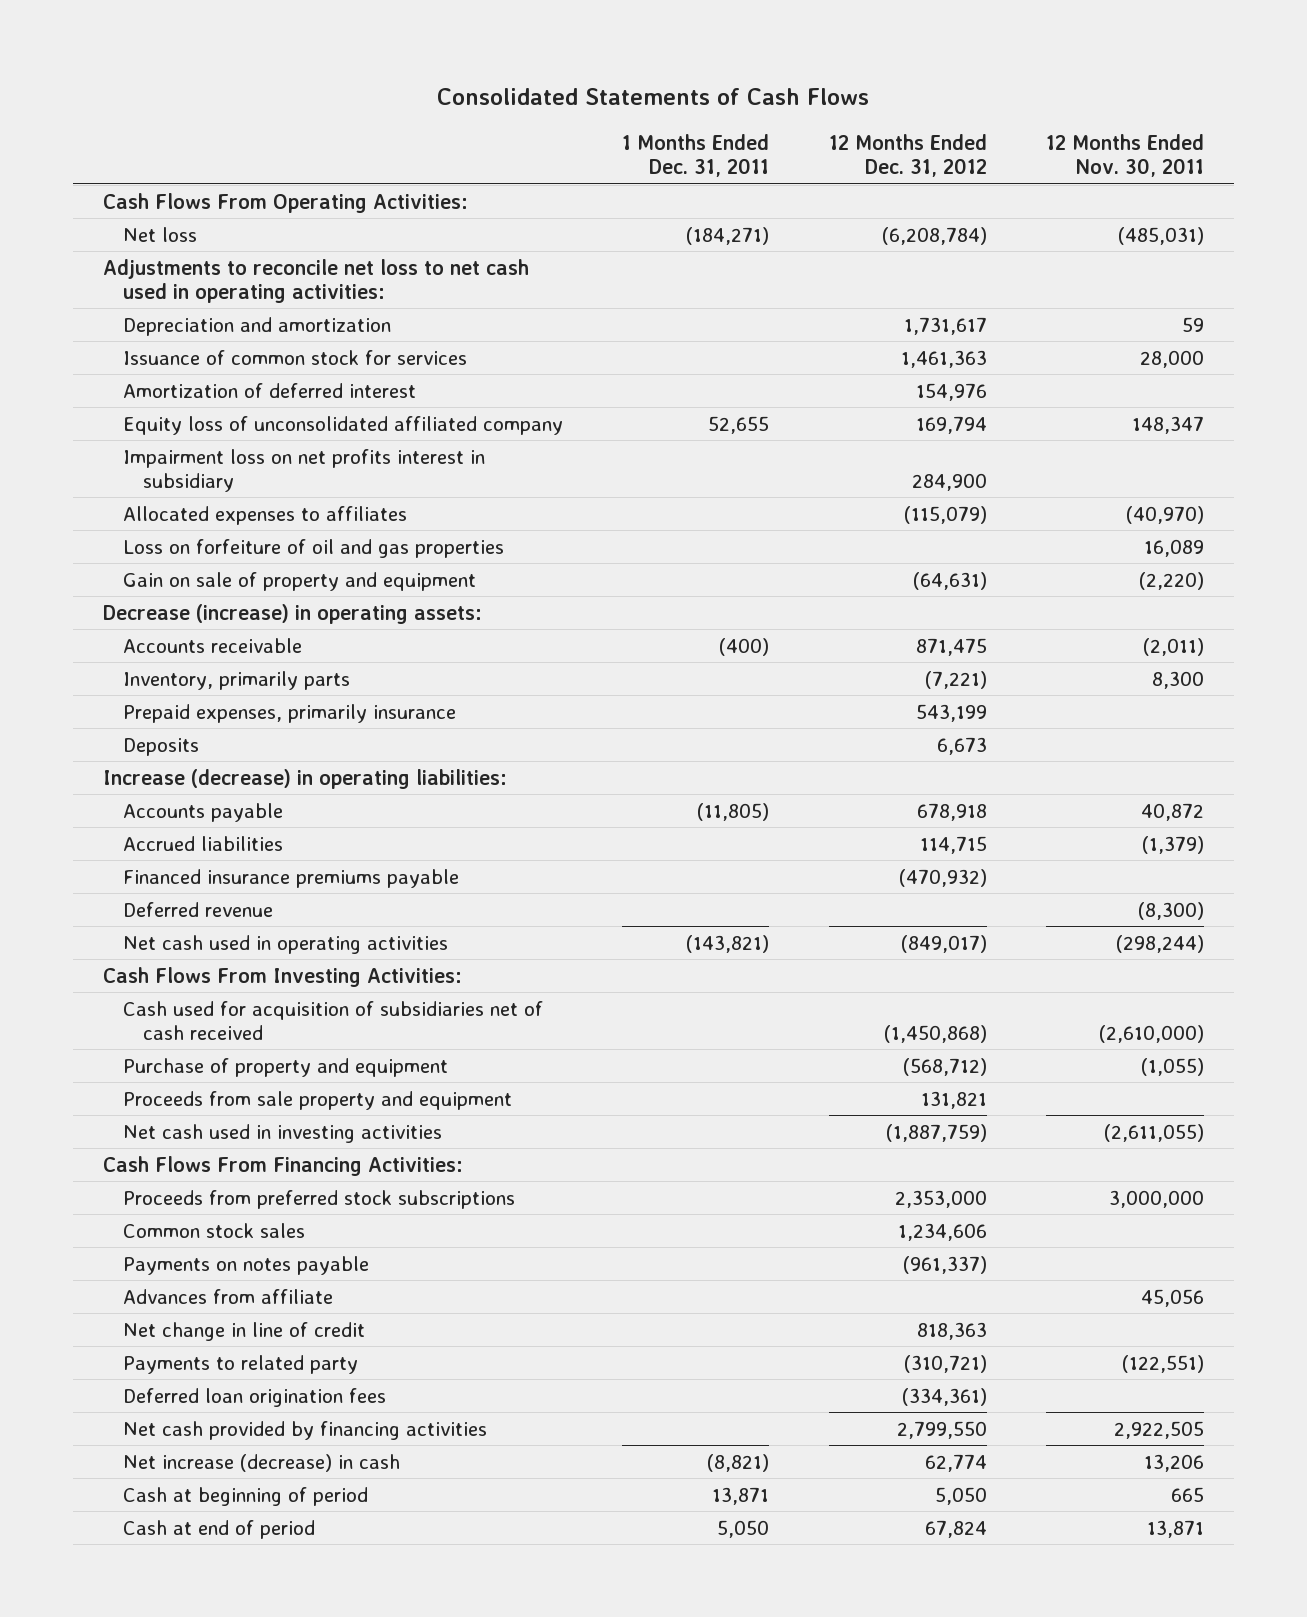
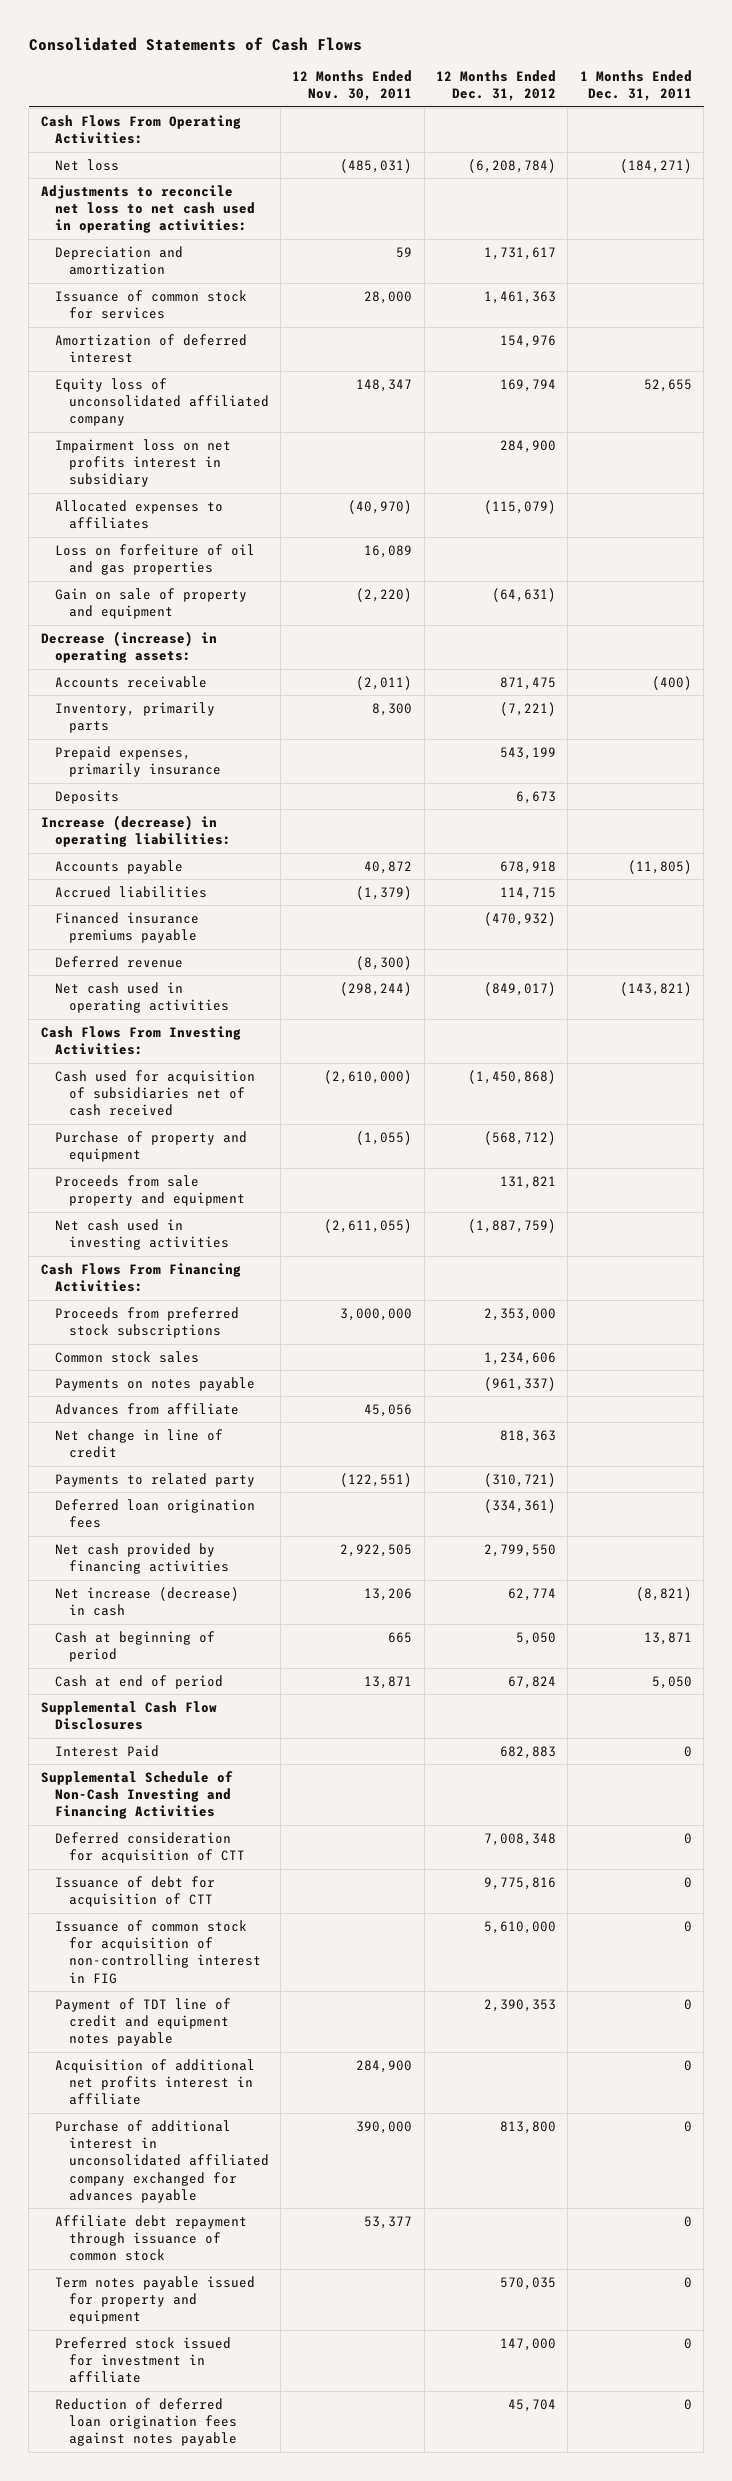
- | 1 Months Ended Dec. 31, 2011 | 12 Months Ended Dec. 31, 2012 | 12 Months Ended Nov. 30, 2011
+ | 12 Months Ended Nov. 30, 2011 | 12 Months Ended Dec. 31, 2012 | 1 Months Ended Dec. 31, 2011
+ Supplemental Cash Flow Disclosures
+ Interest Paid | | 682,883 | 0
+ Supplemental Schedule of Non-Cash Investing and Financing Activities
+ Deferred consideration for acquisition of CTT | | 7,008,348 | 0
+ Issuance of debt for acquisition of CTT | | 9,775,816 | 0
+ Issuance of common stock for acquisition of non-controlling interest in FIG | | 5,610,000 | 0
+ Payment of TDT line of credit and equipment notes payable | | 2,390,353 | 0
+ Acquisition of additional net profits interest in affiliate | 284,900 | | 0
+ Purchase of additional interest in unconsolidated affiliated company exchanged for advances payable | 390,000 | 813,800 | 0
+ Affiliate debt repayment through issuance of common stock | 53,377 | | 0
+ Term notes payable issued for property and equipment | | 570,035 | 0
+ Preferred stock issued for investment in affiliate | | 147,000 | 0
+ Reduction of deferred loan origination fees against notes payable | | 45,704 | 0

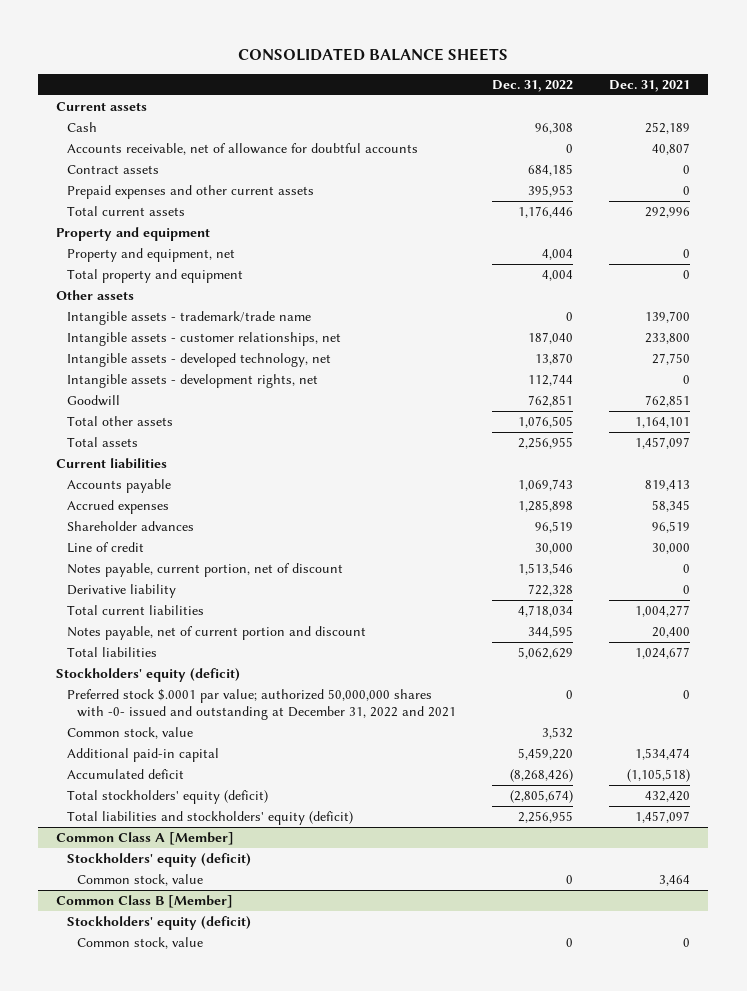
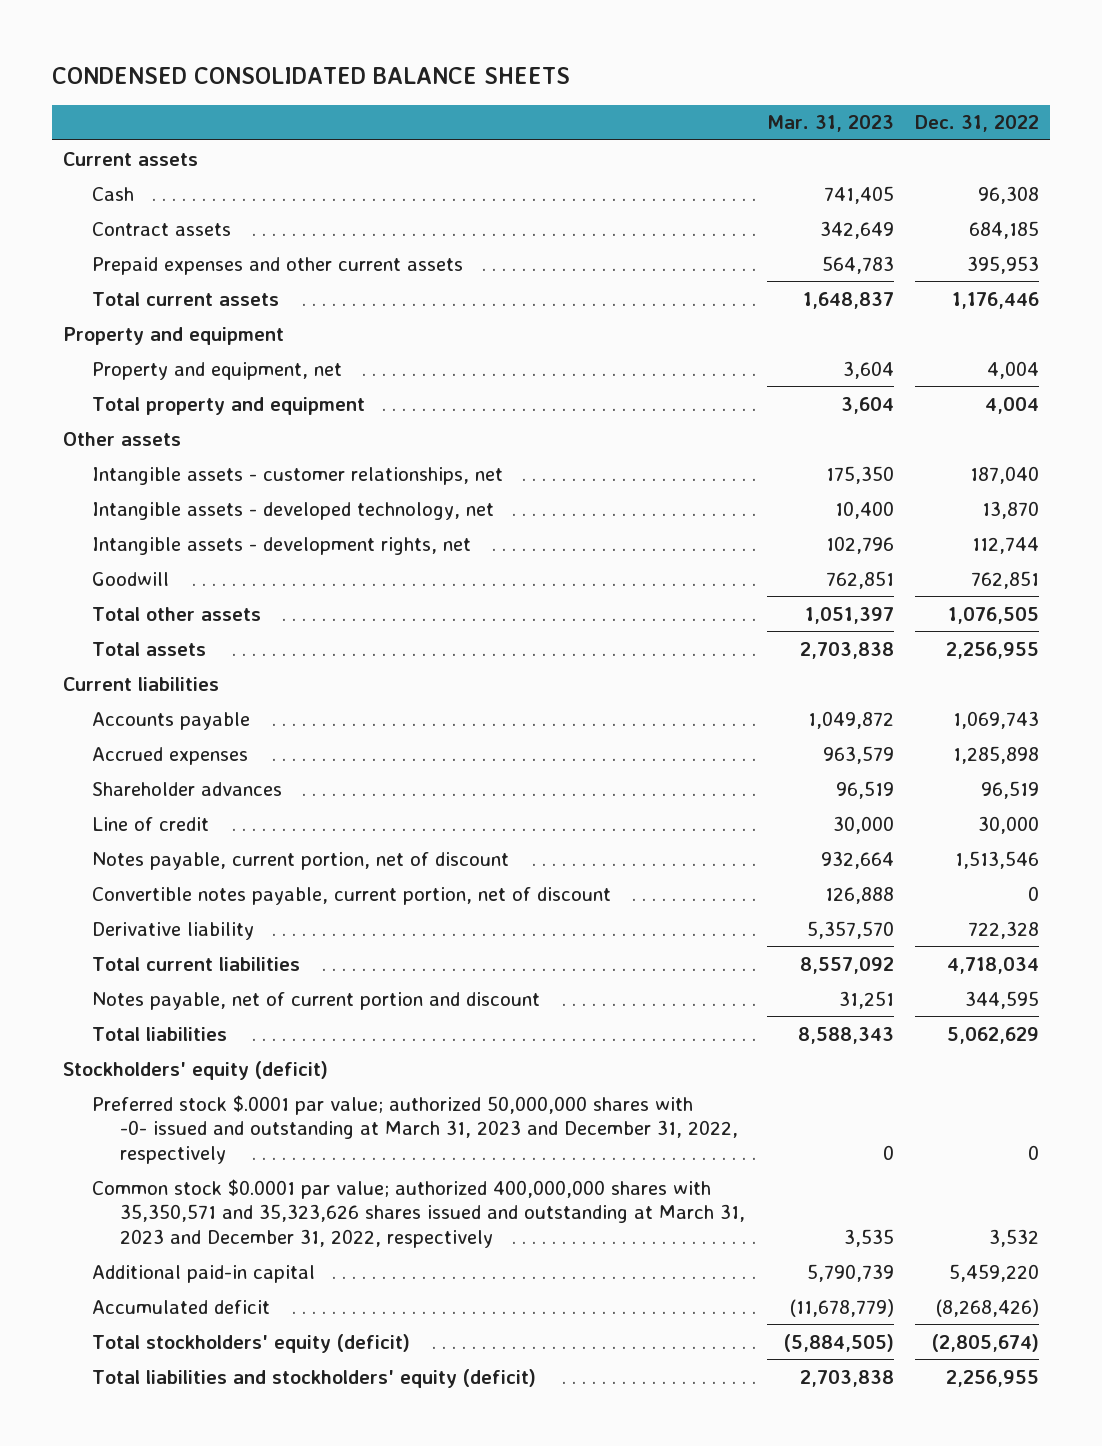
- CONSOLIDATED BALANCE SHEETS
+ CONDENSED CONSOLIDATED BALANCE SHEETS
- | Dec. 31, 2022 | Dec. 31, 2021
+ | Mar. 31, 2023 | Dec. 31, 2022
- Accounts receivable, net of allowance for doubtful accounts | 0 | 40,807
- Intangible assets - trademark/trade name | 0 | 139,700
+ Convertible notes payable, current portion, net of discount | 126,888 | 0
- Preferred stock $.0001 par value; authorized 50,000,000 shares with -0- issued and outstanding at December 31, 2022 and 2021 | 0 | 0
- Common stock, value | 3,532 |
+ Preferred stock $.0001 par value; authorized 50,000,000 shares with -0- issued and outstanding at March 31, 2023 and December 31, 2022, respectively | 0 | 0
+ Common stock $0.0001 par value; authorized 400,000,000 shares with 35,350,571 and 35,323,626 shares issued and outstanding at March 31, 2023 and December 31, 2022, respectively | 3,535 | 3,532
- Common Class A [Member]
- Stockholders' equity (deficit)
- Common stock, value | 0 | 3,464
- Common Class B [Member]
- Stockholders' equity (deficit)
- Common stock, value | 0 | 0

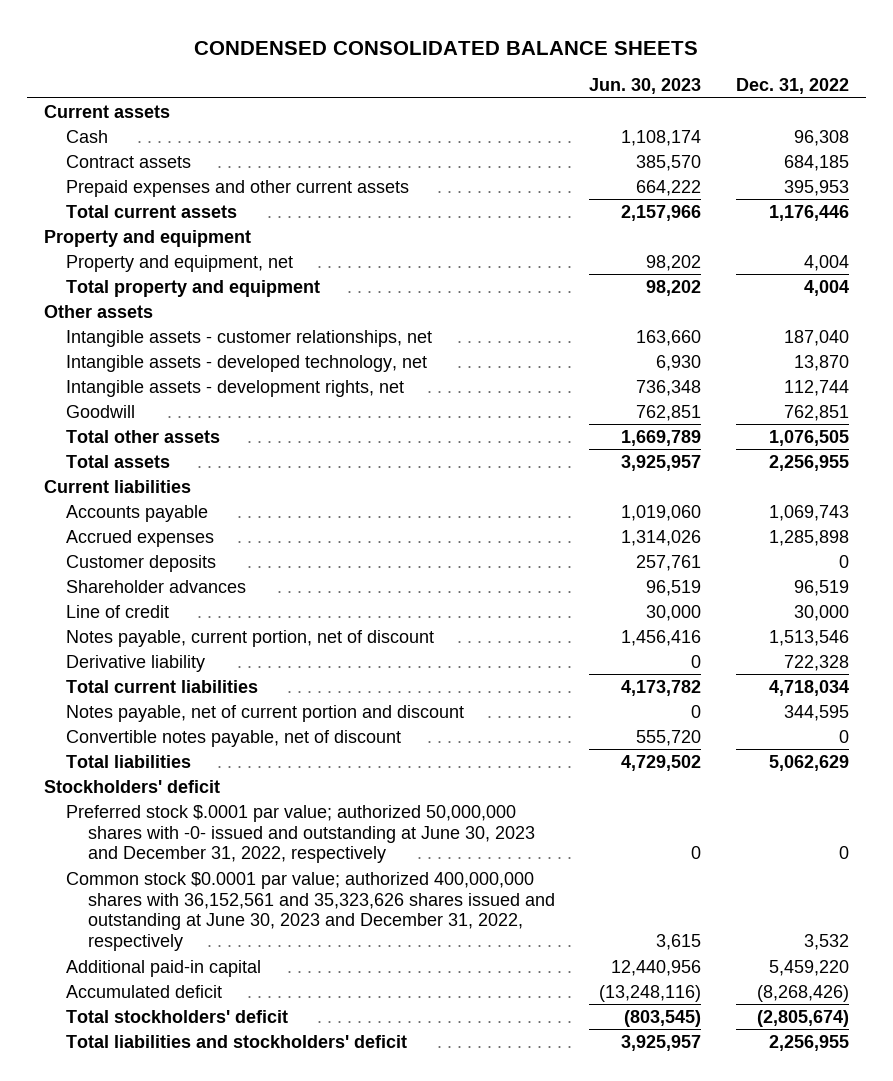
- | Mar. 31, 2023 | Dec. 31, 2022
+ | Jun. 30, 2023 | Dec. 31, 2022
+ Customer deposits | 257,761 | 0
- Convertible notes payable, current portion, net of discount | 126,888 | 0
+ Convertible notes payable, net of discount | 555,720 | 0
- Stockholders' equity (deficit)
- Preferred stock $.0001 par value; authorized 50,000,000 shares with -0- issued and outstanding at March 31, 2023 and December 31, 2022, respectively | 0 | 0
- Common stock $0.0001 par value; authorized 400,000,000 shares with 35,350,571 and 35,323,626 shares issued and outstanding at March 31, 2023 and December 31, 2022, respectively | 3,535 | 3,532
+ Stockholders' deficit
+ Preferred stock $.0001 par value; authorized 50,000,000 shares with -0- issued and outstanding at June 30, 2023 and December 31, 2022, respectively | 0 | 0
+ Common stock $0.0001 par value; authorized 400,000,000 shares with 36,152,561 and 35,323,626 shares issued and outstanding at June 30, 2023 and December 31, 2022, respectively | 3,615 | 3,532
- Total stockholders' equity (deficit) | (5,884,505) | (2,805,674)
- Total liabilities and stockholders' equity (deficit) | 2,703,838 | 2,256,955
+ Total stockholders' deficit | (803,545) | (2,805,674)
+ Total liabilities and stockholders' deficit | 3,925,957 | 2,256,955

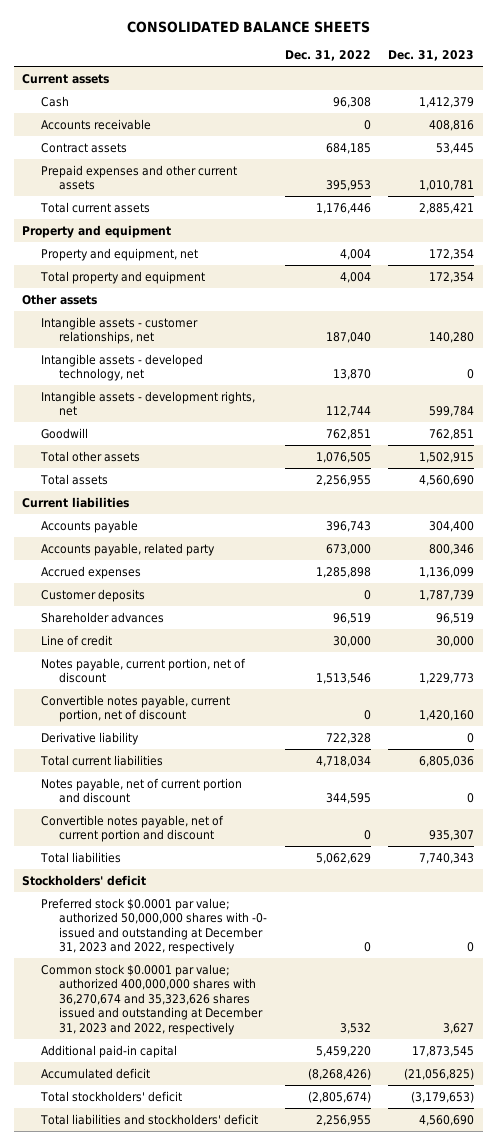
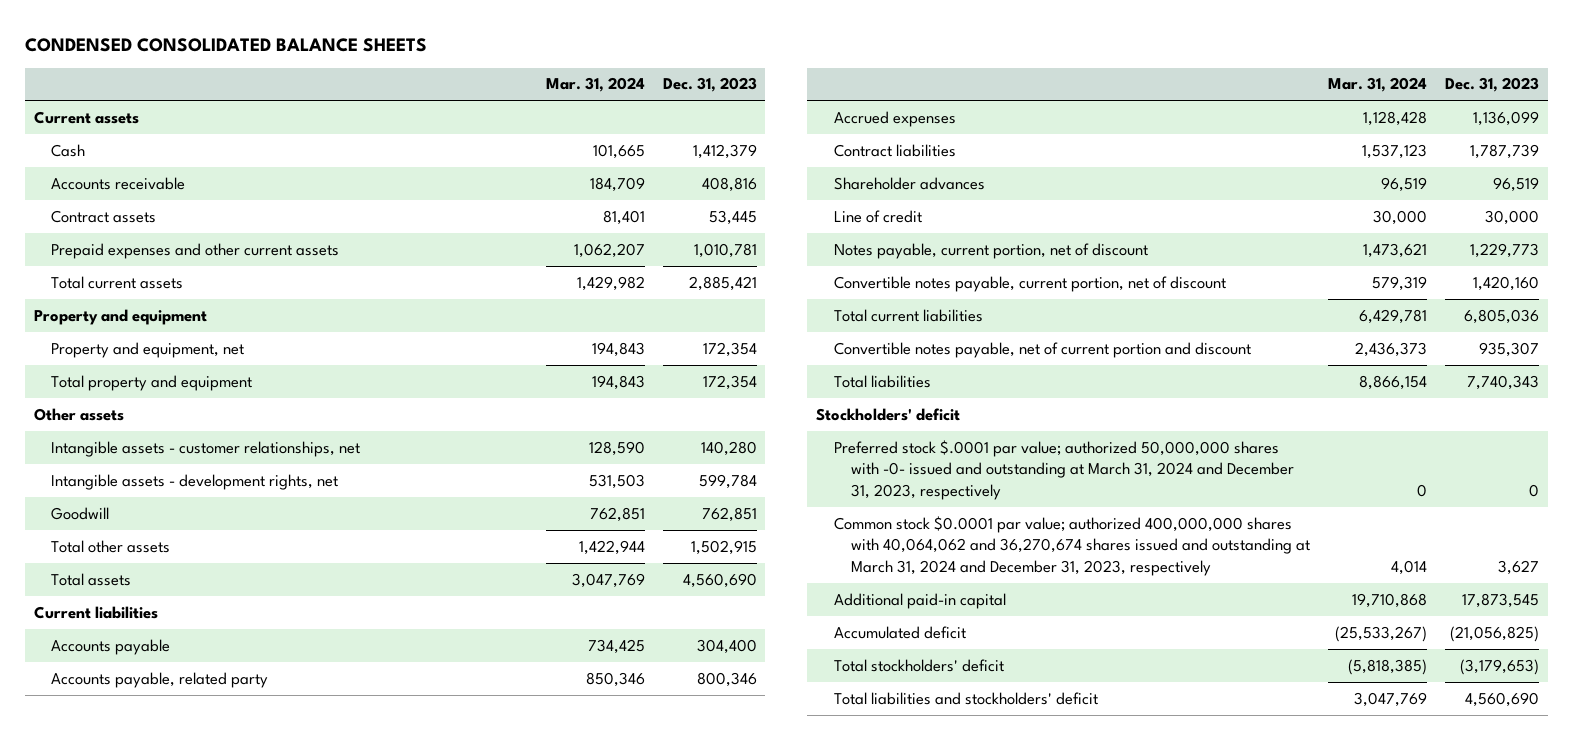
- CONSOLIDATED BALANCE SHEETS
+ CONDENSED CONSOLIDATED BALANCE SHEETS
- | Dec. 31, 2022 | Dec. 31, 2023
+ | Mar. 31, 2024 | Dec. 31, 2023
- Intangible assets - developed technology, net | 13,870 | 0
- Customer deposits | 0 | 1,787,739
+ Contract liabilities | 1,537,123 | 1,787,739
- Derivative liability | 722,328 | 0
- Notes payable, net of current portion and discount | 344,595 | 0
- Preferred stock $0.0001 par value; authorized 50,000,000 shares with -0- issued and outstanding at December 31, 2023 and 2022, respectively | 0 | 0
- Common stock $0.0001 par value; authorized 400,000,000 shares with 36,270,674 and 35,323,626 shares issued and outstanding at December 31, 2023 and 2022, respectively | 3,532 | 3,627
+ Preferred stock $.0001 par value; authorized 50,000,000 shares with -0- issued and outstanding at March 31, 2024 and December 31, 2023, respectively | 0 | 0
+ Common stock $0.0001 par value; authorized 400,000,000 shares with 40,064,062 and 36,270,674 shares issued and outstanding at March 31, 2024 and December 31, 2023, respectively | 4,014 | 3,627

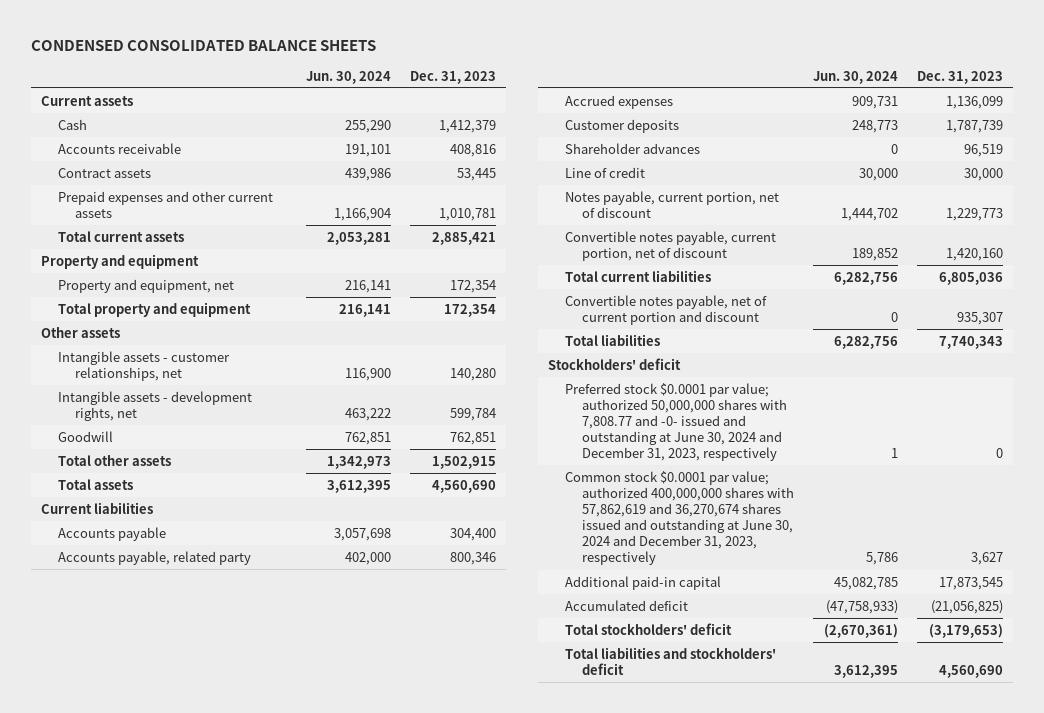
- | Mar. 31, 2024 | Dec. 31, 2023
+ | Jun. 30, 2024 | Dec. 31, 2023
- Contract liabilities | 1,537,123 | 1,787,739
+ Customer deposits | 248,773 | 1,787,739
- Preferred stock $.0001 par value; authorized 50,000,000 shares with -0- issued and outstanding at March 31, 2024 and December 31, 2023, respectively | 0 | 0
- Common stock $0.0001 par value; authorized 400,000,000 shares with 40,064,062 and 36,270,674 shares issued and outstanding at March 31, 2024 and December 31, 2023, respectively | 4,014 | 3,627
+ Preferred stock $0.0001 par value; authorized 50,000,000 shares with 7,808.77 and -0- issued and outstanding at June 30, 2024 and December 31, 2023, respectively | 1 | 0
+ Common stock $0.0001 par value; authorized 400,000,000 shares with 57,862,619 and 36,270,674 shares issued and outstanding at June 30, 2024 and December 31, 2023, respectively | 5,786 | 3,627

